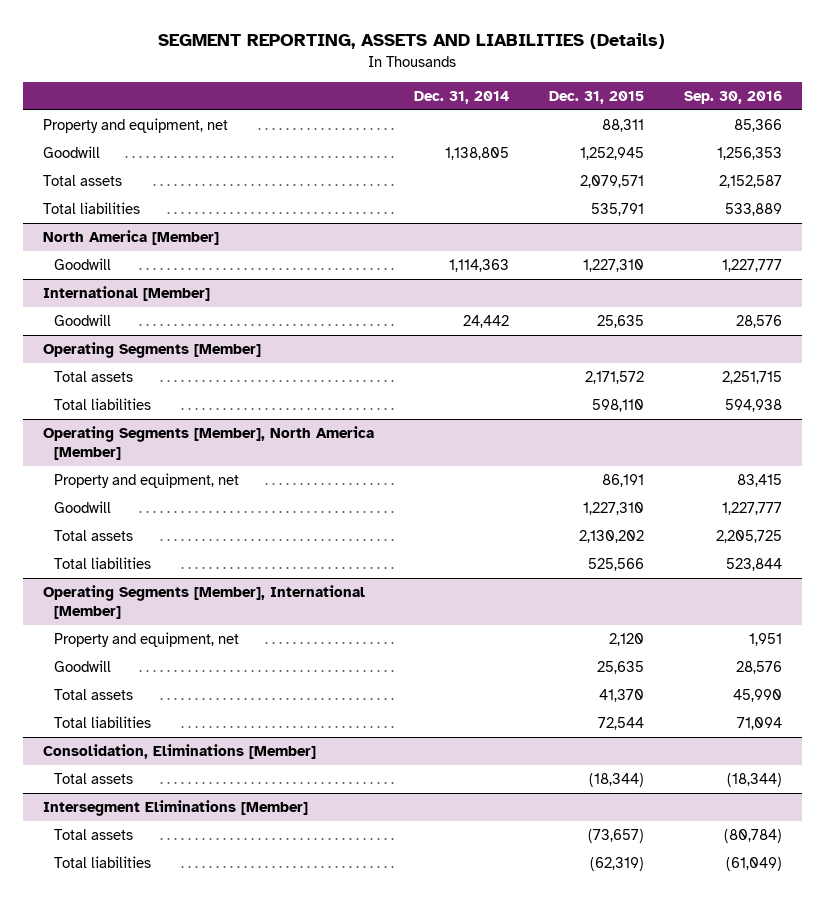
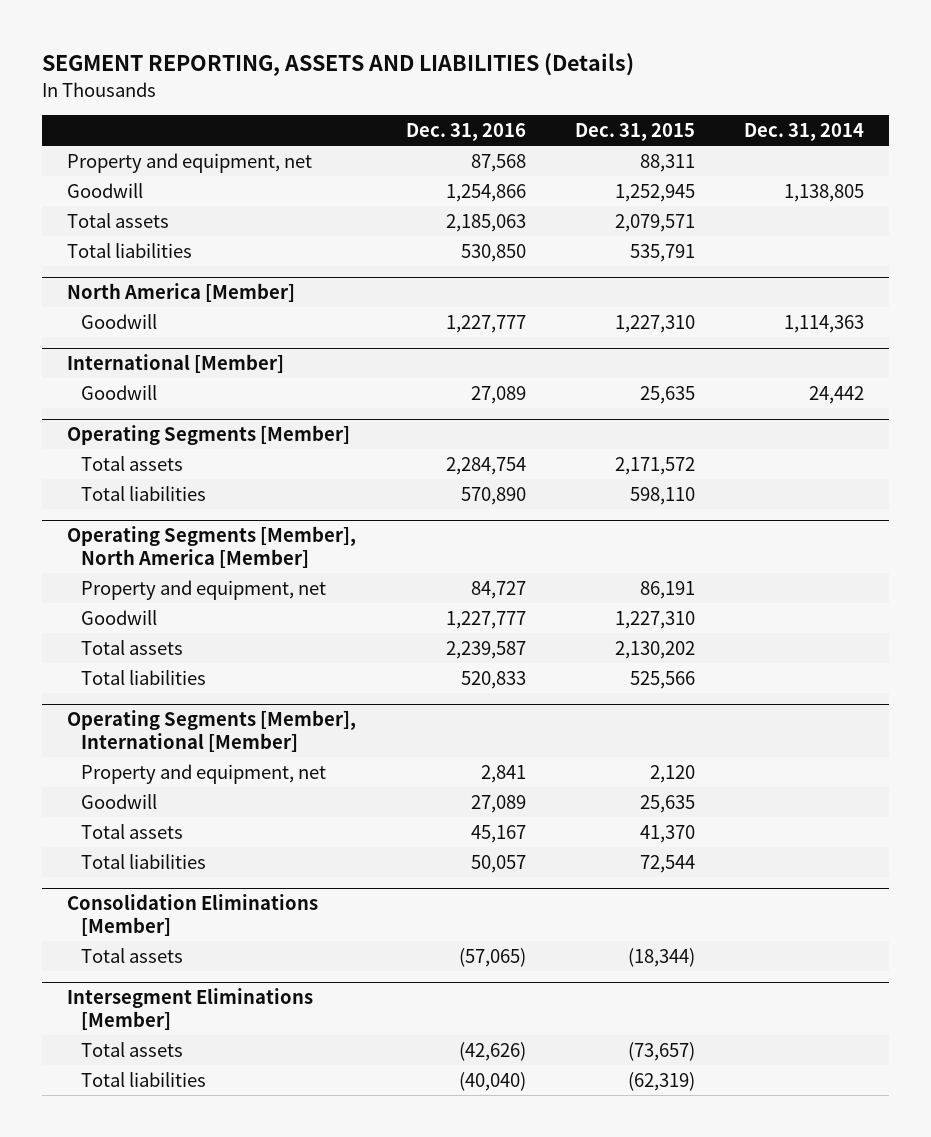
- | Dec. 31, 2014 | Dec. 31, 2015 | Sep. 30, 2016
+ | Dec. 31, 2016 | Dec. 31, 2015 | Dec. 31, 2014
- Consolidation, Eliminations [Member]
+ Consolidation Eliminations [Member]

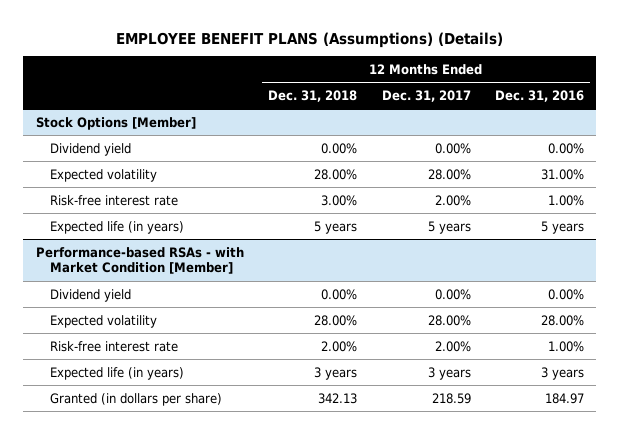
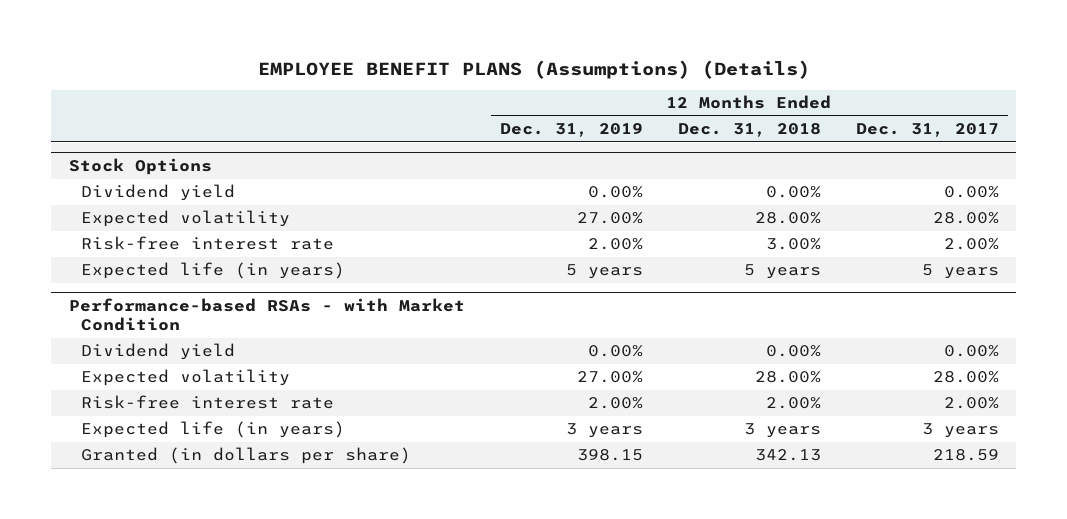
- | 12 Months Ended Dec. 31, 2018 | 12 Months Ended Dec. 31, 2017 | 12 Months Ended Dec. 31, 2016
+ | 12 Months Ended Dec. 31, 2019 | 12 Months Ended Dec. 31, 2018 | 12 Months Ended Dec. 31, 2017
- Stock Options [Member]
+ Stock Options
- Performance-based RSAs - with Market Condition [Member]
+ Performance-based RSAs - with Market Condition

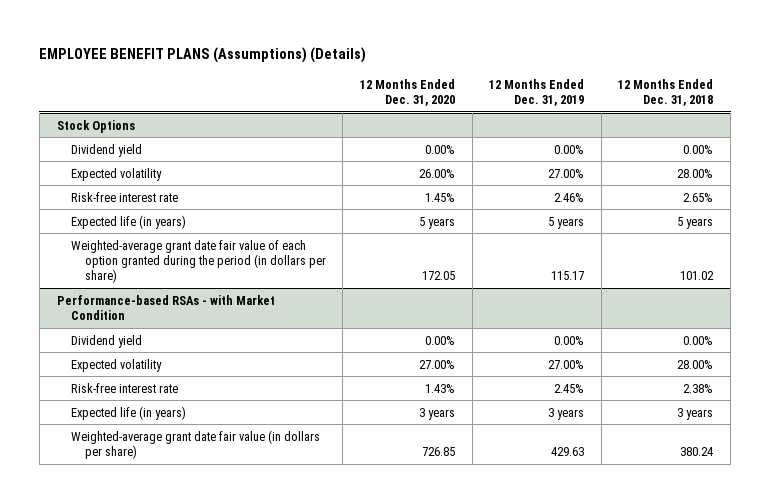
- | 12 Months Ended Dec. 31, 2019 | 12 Months Ended Dec. 31, 2018 | 12 Months Ended Dec. 31, 2017
+ | 12 Months Ended Dec. 31, 2020 | 12 Months Ended Dec. 31, 2019 | 12 Months Ended Dec. 31, 2018
@ Stock Options
- Risk-free interest rate | 2.00% | 3.00% | 2.00%
+ Risk-free interest rate | 1.45% | 2.46% | 2.65%
+ Weighted-average grant date fair value of each option granted during the period (in dollars per share) | 172.05 | 115.17 | 101.02
@ Performance-based RSAs - with Market Condition
- Risk-free interest rate | 2.00% | 2.00% | 2.00%
+ Risk-free interest rate | 1.43% | 2.45% | 2.38%
- Granted (in dollars per share) | 398.15 | 342.13 | 218.59
+ Weighted-average grant date fair value (in dollars per share) | 726.85 | 429.63 | 380.24

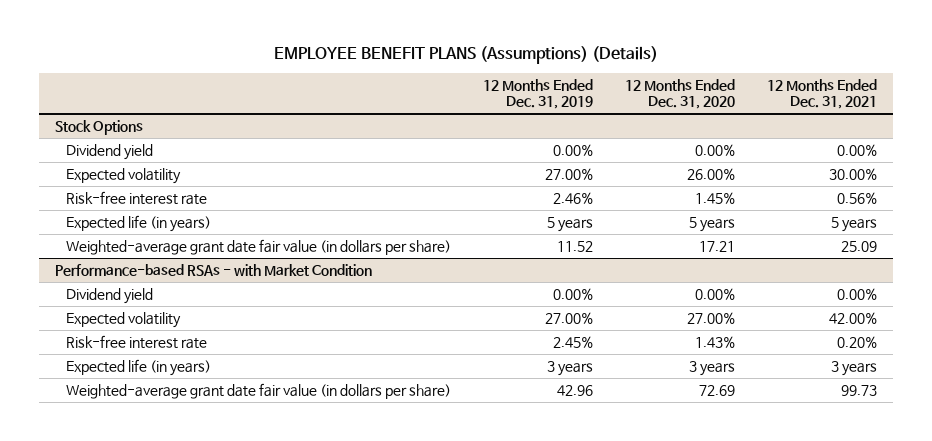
- | 12 Months Ended Dec. 31, 2020 | 12 Months Ended Dec. 31, 2019 | 12 Months Ended Dec. 31, 2018
+ | 12 Months Ended Dec. 31, 2019 | 12 Months Ended Dec. 31, 2020 | 12 Months Ended Dec. 31, 2021
@ Stock Options
- Weighted-average grant date fair value of each option granted during the period (in dollars per share) | 172.05 | 115.17 | 101.02
+ Weighted-average grant date fair value (in dollars per share) | 11.52 | 17.21 | 25.09
@ Performance-based RSAs - with Market Condition
- Weighted-average grant date fair value (in dollars per share) | 726.85 | 429.63 | 380.24
+ Weighted-average grant date fair value (in dollars per share) | 42.96 | 72.69 | 99.73

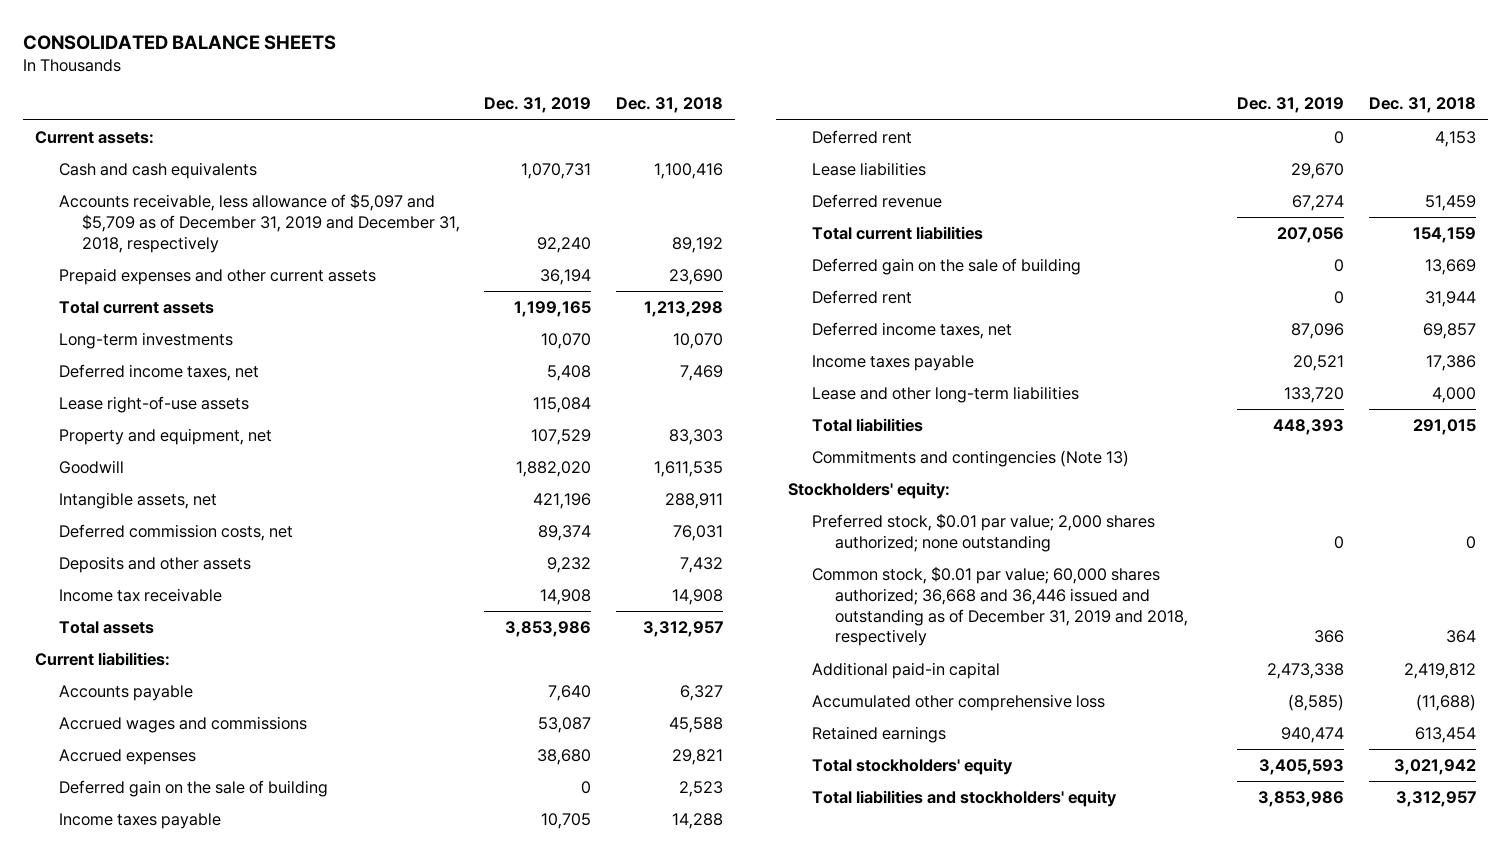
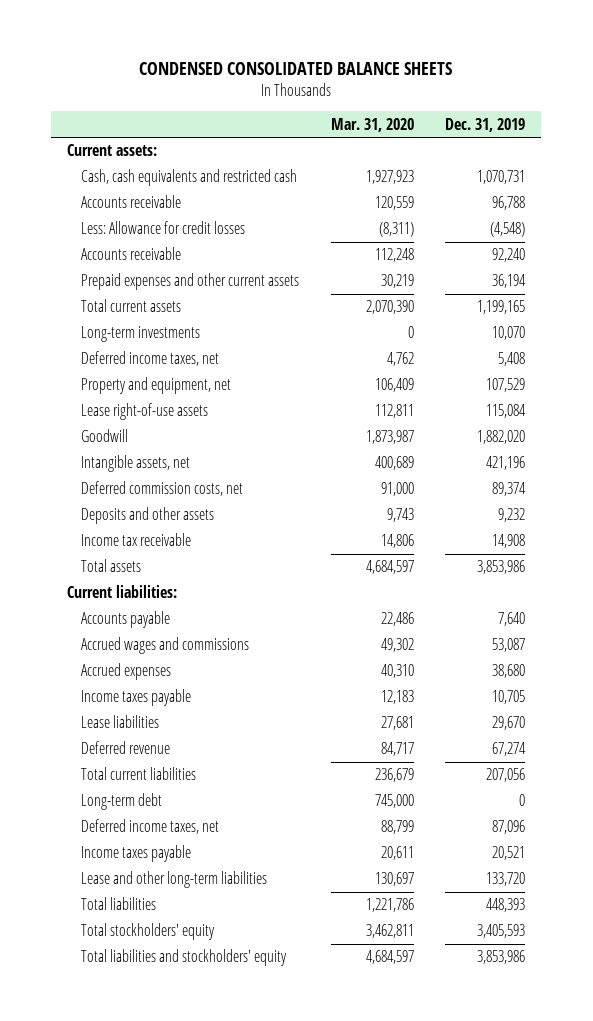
- CONSOLIDATED BALANCE SHEETS
+ CONDENSED CONSOLIDATED BALANCE SHEETS
- | Dec. 31, 2019 | Dec. 31, 2018
+ | Mar. 31, 2020 | Dec. 31, 2019
- Cash and cash equivalents | 1,070,731 | 1,100,416
- Accounts receivable, less allowance of $5,097 and $5,709 as of December 31, 2019 and December 31, 2018, respectively | 92,240 | 89,192
+ Cash, cash equivalents and restricted cash | 1,927,923 | 1,070,731
+ Accounts receivable | 120,559 | 96,788
+ Less: Allowance for credit losses | (8,311) | (4,548)
+ Accounts receivable | 112,248 | 92,240
moved down: Lease right-of-use assets | 112,811 | 115,084
- Deferred gain on the sale of building | 0 | 2,523
- Deferred rent | 0 | 4,153
- Deferred gain on the sale of building | 0 | 13,669
- Deferred rent | 0 | 31,944
+ Long-term debt | 745,000 | 0
- Commitments and contingencies (Note 13)
- Stockholders' equity:
- Preferred stock, $0.01 par value; 2,000 shares authorized; none outstanding | 0 | 0
- Common stock, $0.01 par value; 60,000 shares authorized; 36,668 and 36,446 issued and outstanding as of December 31, 2019 and 2018, respectively | 366 | 364
- Additional paid-in capital | 2,473,338 | 2,419,812
- Accumulated other comprehensive loss | (8,585) | (11,688)
- Retained earnings | 940,474 | 613,454

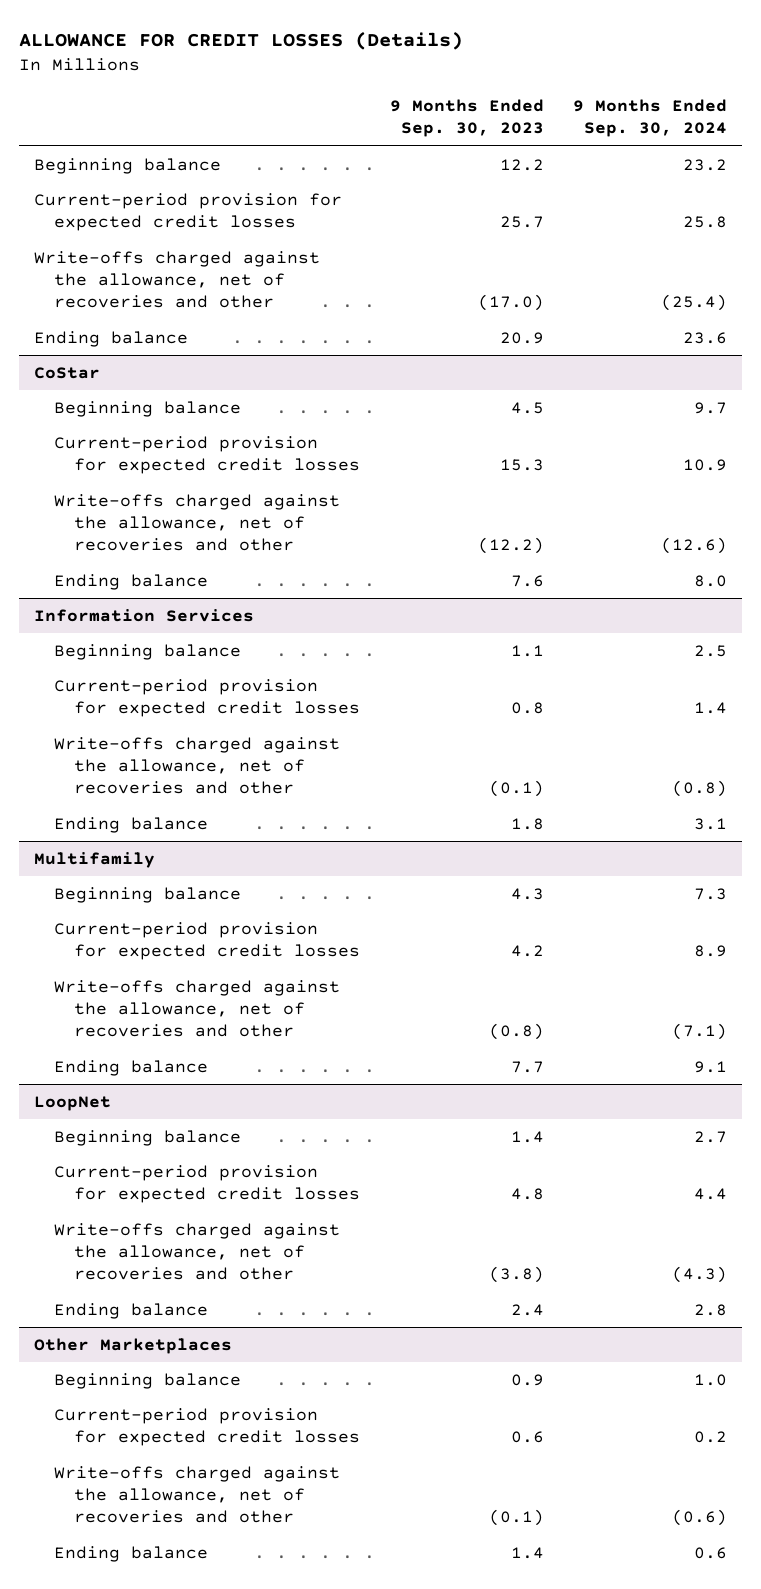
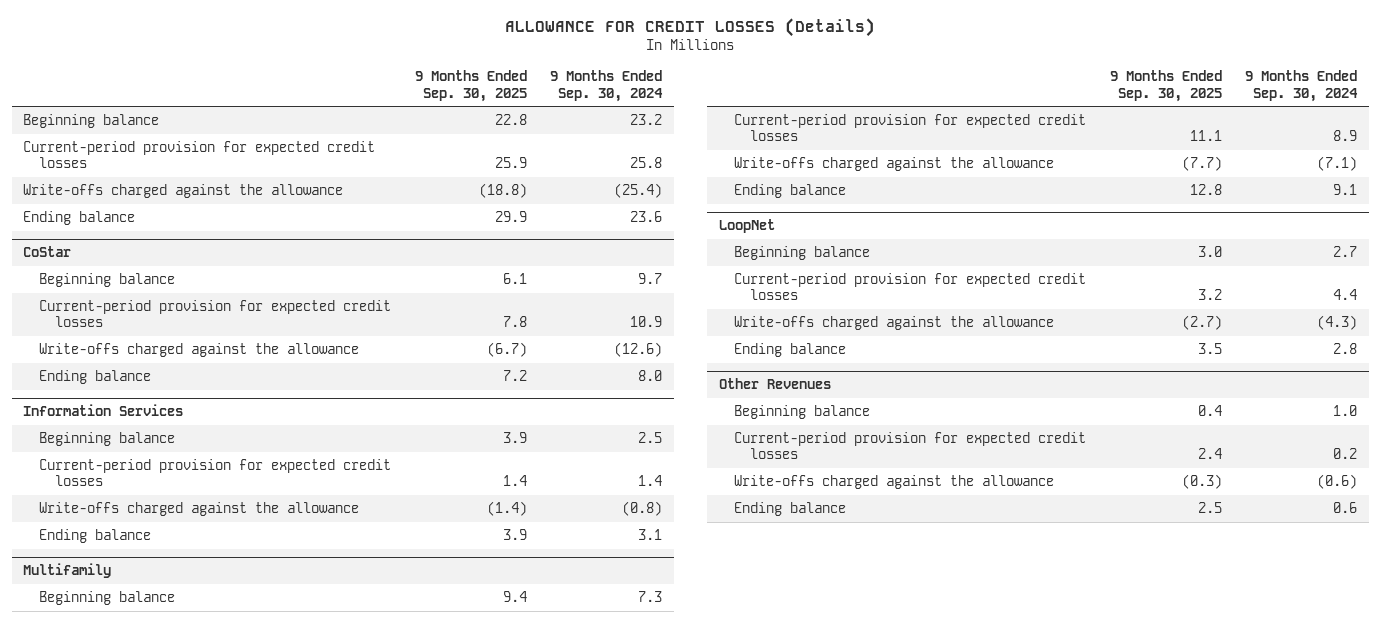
- | 9 Months Ended Sep. 30, 2023 | 9 Months Ended Sep. 30, 2024
+ | 9 Months Ended Sep. 30, 2025 | 9 Months Ended Sep. 30, 2024
- Write-offs charged against the allowance, net of recoveries and other | (17.0) | (25.4)
+ Write-offs charged against the allowance | (18.8) | (25.4)
@ CoStar
- Write-offs charged against the allowance, net of recoveries and other | (12.2) | (12.6)
+ Write-offs charged against the allowance | (6.7) | (12.6)
@ Information Services
- Write-offs charged against the allowance, net of recoveries and other | (0.1) | (0.8)
+ Write-offs charged against the allowance | (1.4) | (0.8)
@ Multifamily
- Write-offs charged against the allowance, net of recoveries and other | (0.8) | (7.1)
+ Write-offs charged against the allowance | (7.7) | (7.1)
@ LoopNet
- Write-offs charged against the allowance, net of recoveries and other | (3.8) | (4.3)
+ Write-offs charged against the allowance | (2.7) | (4.3)
- Other Marketplaces
+ Other Revenues
- Write-offs charged against the allowance, net of recoveries and other | (0.1) | (0.6)
+ Write-offs charged against the allowance | (0.3) | (0.6)

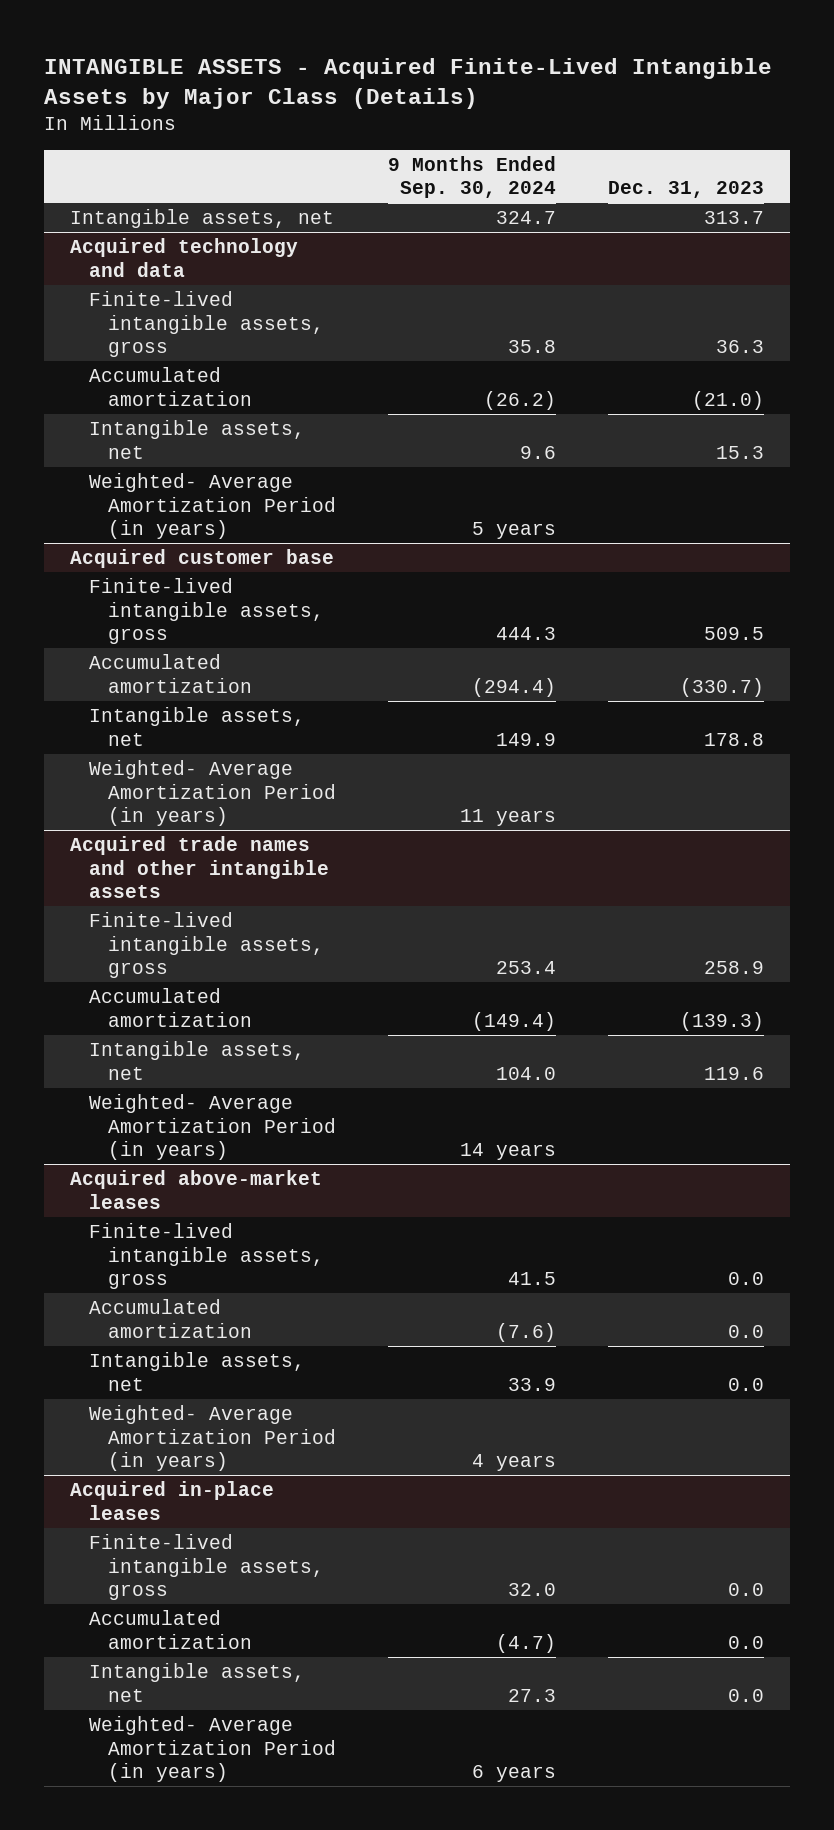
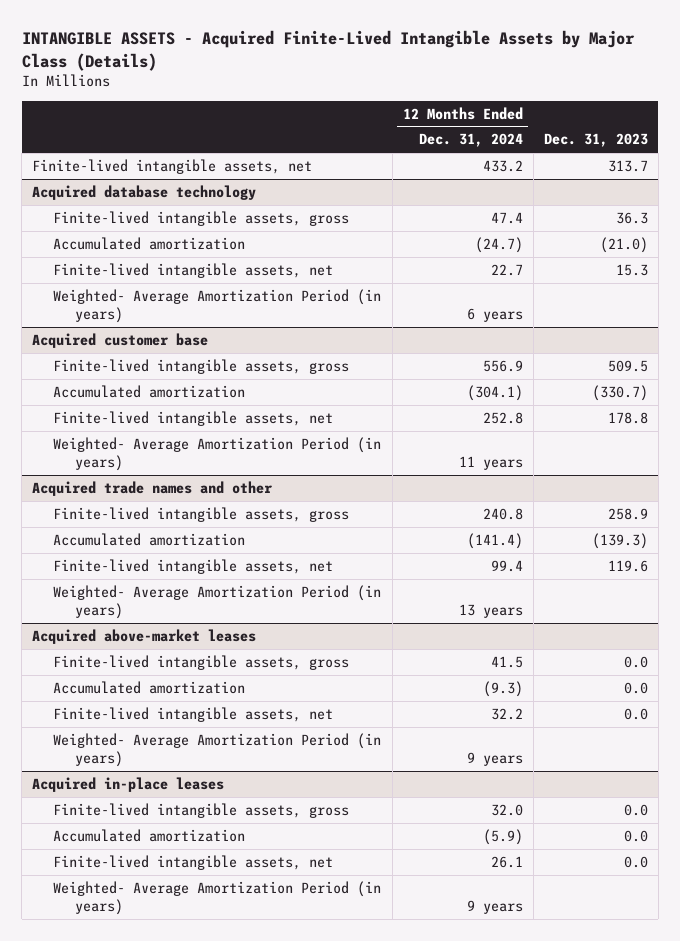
- | 9 Months Ended Sep. 30, 2024 | Dec. 31, 2023
+ | 12 Months Ended Dec. 31, 2024 | Dec. 31, 2023
- Intangible assets, net | 324.7 | 313.7
- Acquired technology and data
+ Finite-lived intangible assets, net | 433.2 | 313.7
+ Acquired database technology
- Intangible assets, net | 9.6 | 15.3
+ Finite-lived intangible assets, net | 22.7 | 15.3
@ Acquired customer base
- Intangible assets, net | 149.9 | 178.8
+ Finite-lived intangible assets, net | 252.8 | 178.8
- Acquired trade names and other intangible assets
+ Acquired trade names and other
- Intangible assets, net | 104.0 | 119.6
+ Finite-lived intangible assets, net | 99.4 | 119.6
@ Acquired above-market leases
- Intangible assets, net | 33.9 | 0.0
+ Finite-lived intangible assets, net | 32.2 | 0.0
@ Acquired in-place leases
- Intangible assets, net | 27.3 | 0.0
+ Finite-lived intangible assets, net | 26.1 | 0.0

